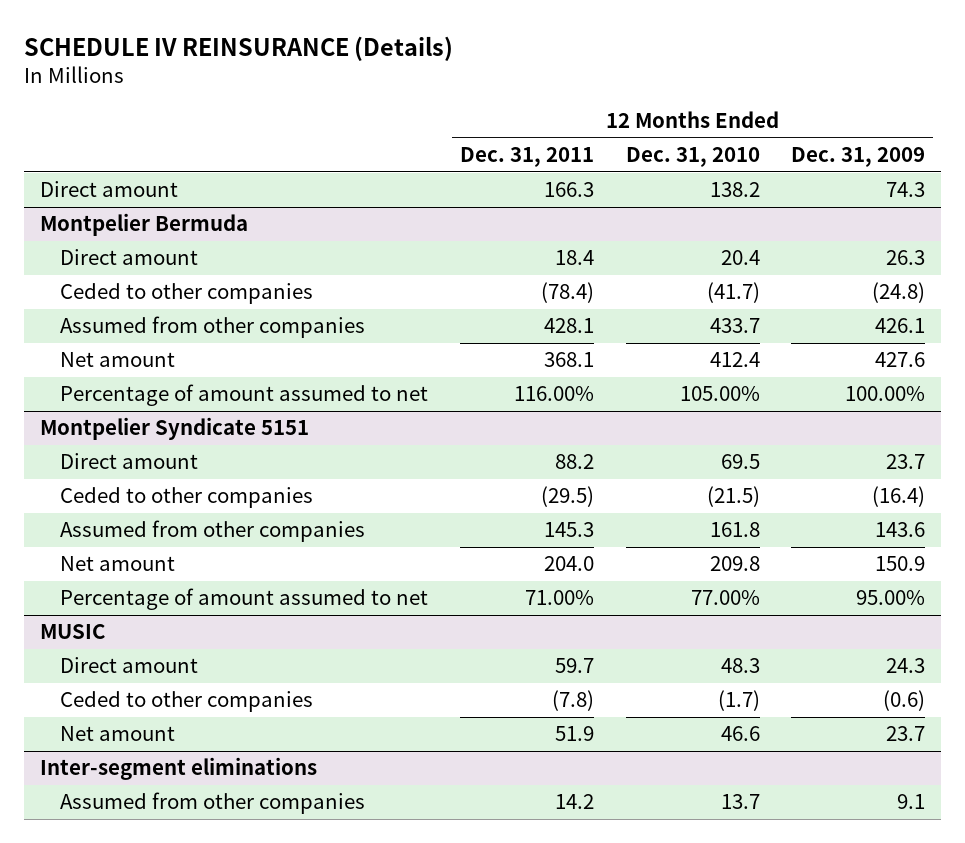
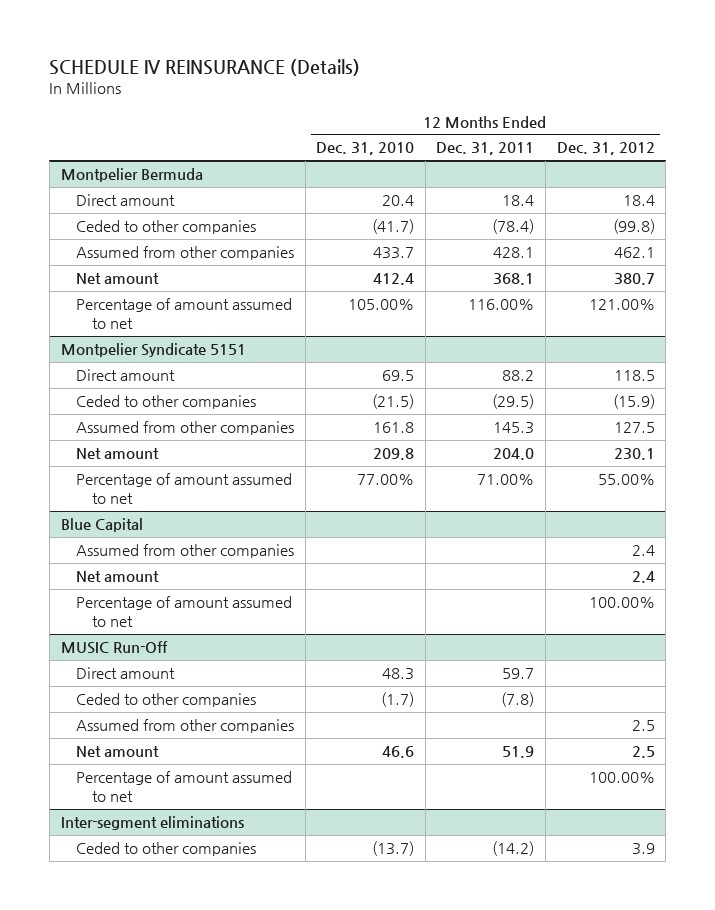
- | 12 Months Ended Dec. 31, 2011 | 12 Months Ended Dec. 31, 2010 | 12 Months Ended Dec. 31, 2009
+ | 12 Months Ended Dec. 31, 2010 | 12 Months Ended Dec. 31, 2011 | 12 Months Ended Dec. 31, 2012
- Direct amount | 166.3 | 138.2 | 74.3
- MUSIC
+ Blue Capital
+ Assumed from other companies | | | 2.4
+ Net amount | | | 2.4
+ Percentage of amount assumed to net | | | 100.00%
+ MUSIC Run-Off
+ Assumed from other companies | | | 2.5
+ Percentage of amount assumed to net | | | 100.00%
@ Inter-segment eliminations
- Assumed from other companies | 14.2 | 13.7 | 9.1
+ Ceded to other companies | (13.7) | (14.2) | 3.9

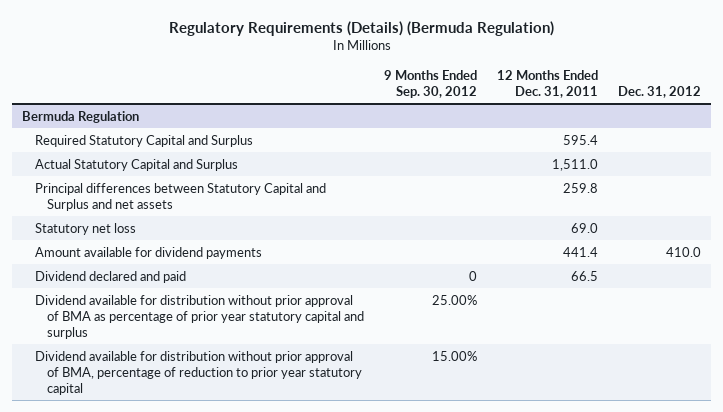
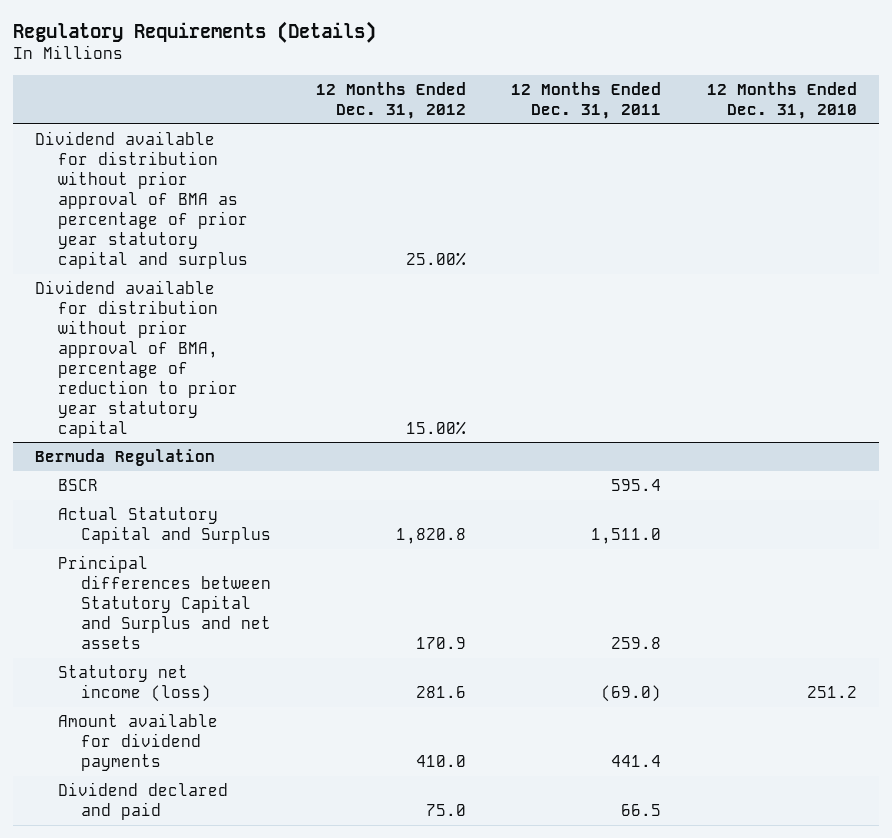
- Regulatory Requirements (Details) (Bermuda Regulation)
+ Regulatory Requirements (Details)
- | 9 Months Ended Sep. 30, 2012 | 12 Months Ended Dec. 31, 2011 | Dec. 31, 2012
+ | 12 Months Ended Dec. 31, 2012 | 12 Months Ended Dec. 31, 2011 | 12 Months Ended Dec. 31, 2010
+ Dividend available for distribution without prior approval of BMA as percentage of prior year statutory capital and surplus | 25.00% | |
+ Dividend available for distribution without prior approval of BMA, percentage of reduction to prior year statutory capital | 15.00% | |
@ Bermuda Regulation
- Required Statutory Capital and Surplus | | 595.4 |
+ BSCR | | 595.4 |
- Statutory net loss | | 69.0 |
+ Statutory net income (loss) | 281.6 | (69.0) | 251.2
- Dividend available for distribution without prior approval of BMA as percentage of prior year statutory capital and surplus | 25.00% | |
- Dividend available for distribution without prior approval of BMA, percentage of reduction to prior year statutory capital | 15.00% | |

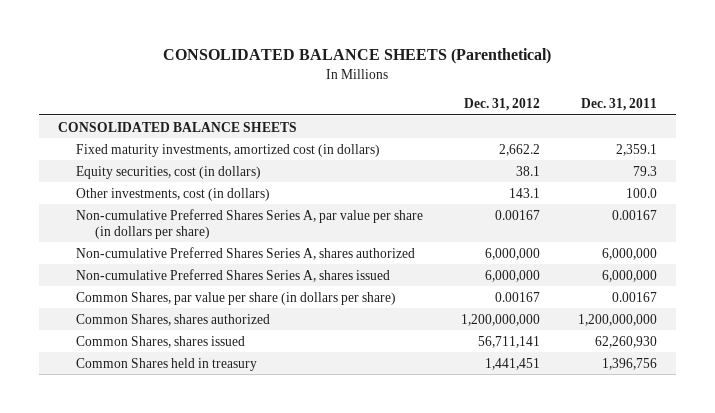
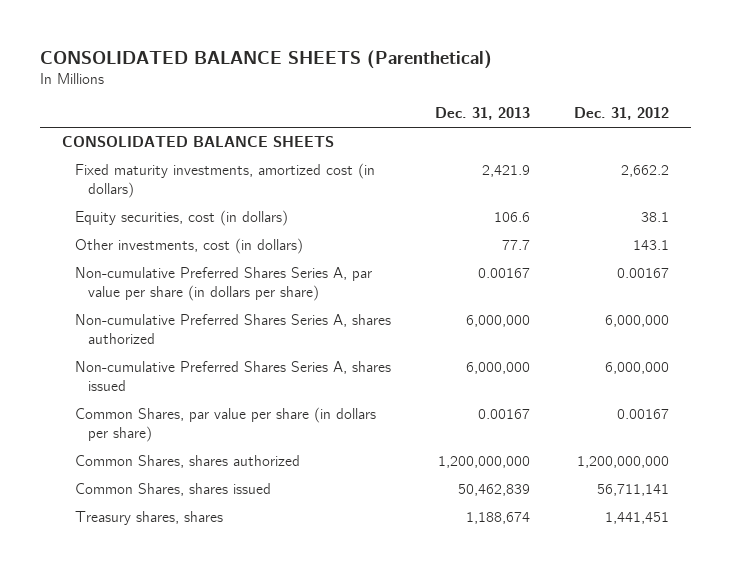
- | Dec. 31, 2012 | Dec. 31, 2011
+ | Dec. 31, 2013 | Dec. 31, 2012
- Common Shares held in treasury | 1,441,451 | 1,396,756
+ Treasury shares, shares | 1,188,674 | 1,441,451

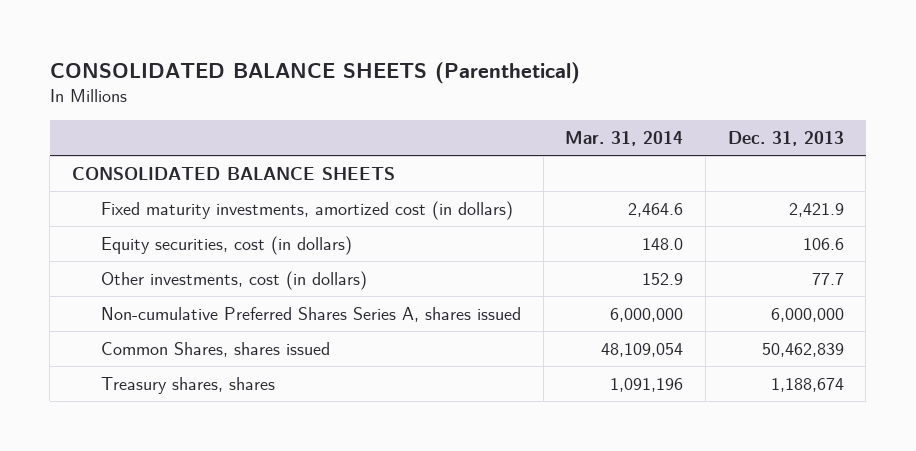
- | Dec. 31, 2013 | Dec. 31, 2012
+ | Mar. 31, 2014 | Dec. 31, 2013
- Non-cumulative Preferred Shares Series A, par value per share (in dollars per share) | 0.00167 | 0.00167
- Non-cumulative Preferred Shares Series A, shares authorized | 6,000,000 | 6,000,000
- Common Shares, par value per share (in dollars per share) | 0.00167 | 0.00167
- Common Shares, shares authorized | 1,200,000,000 | 1,200,000,000

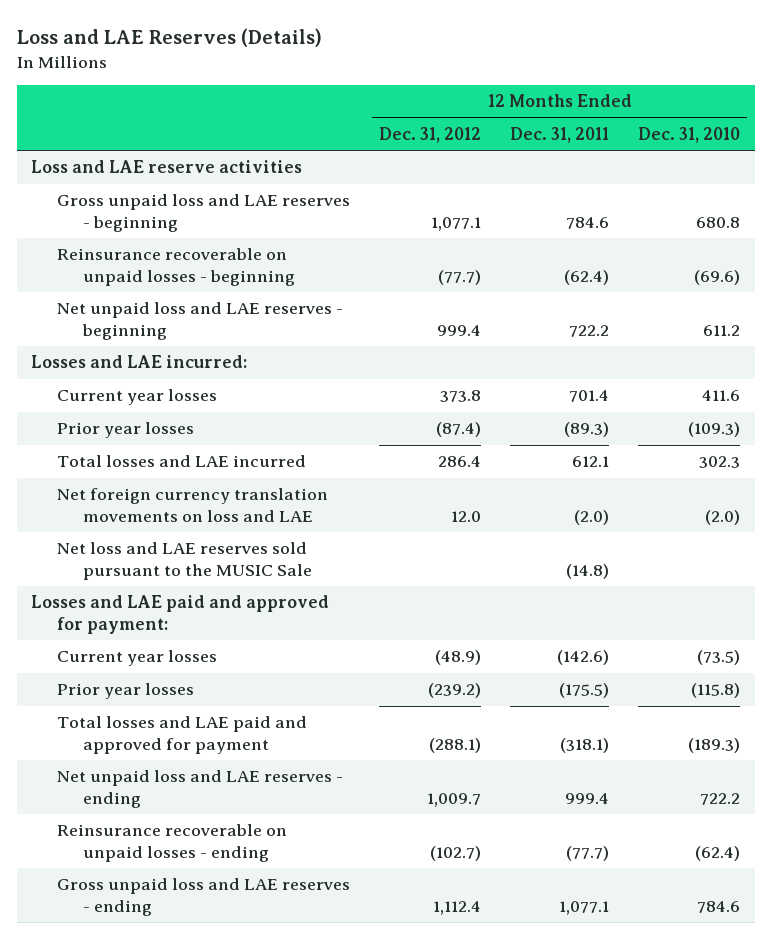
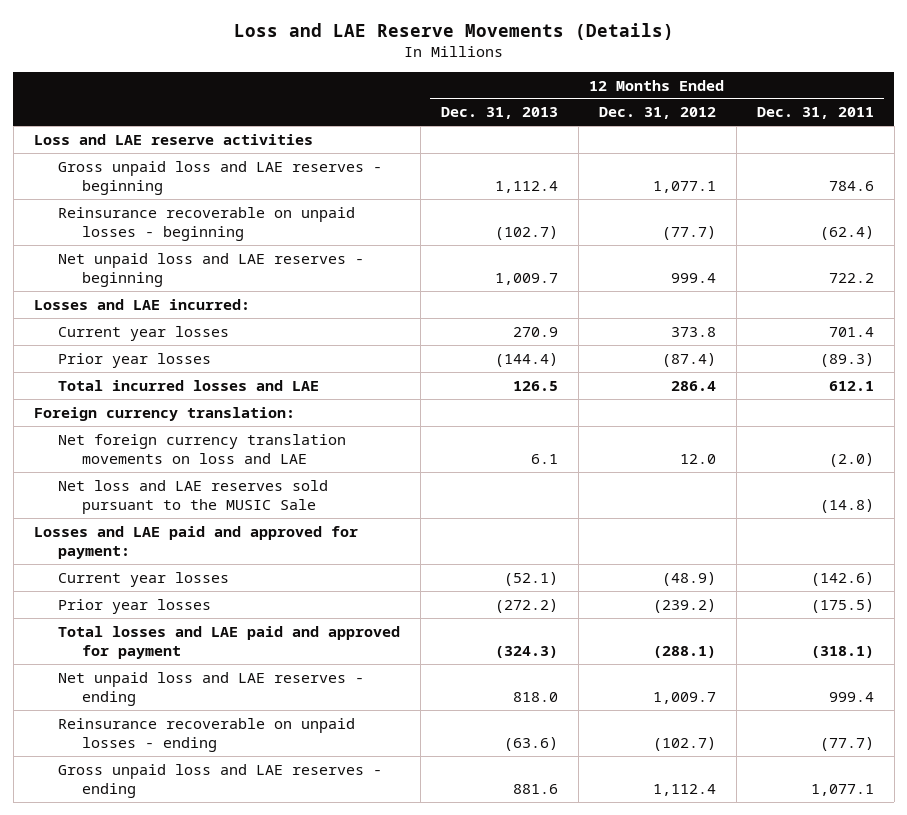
- Loss and LAE Reserves (Details)
+ Loss and LAE Reserve Movements (Details)
- | 12 Months Ended Dec. 31, 2012 | 12 Months Ended Dec. 31, 2011 | 12 Months Ended Dec. 31, 2010
+ | 12 Months Ended Dec. 31, 2013 | 12 Months Ended Dec. 31, 2012 | 12 Months Ended Dec. 31, 2011
- Total losses and LAE incurred | 286.4 | 612.1 | 302.3
+ Total incurred losses and LAE | 126.5 | 286.4 | 612.1
+ Foreign currency translation:

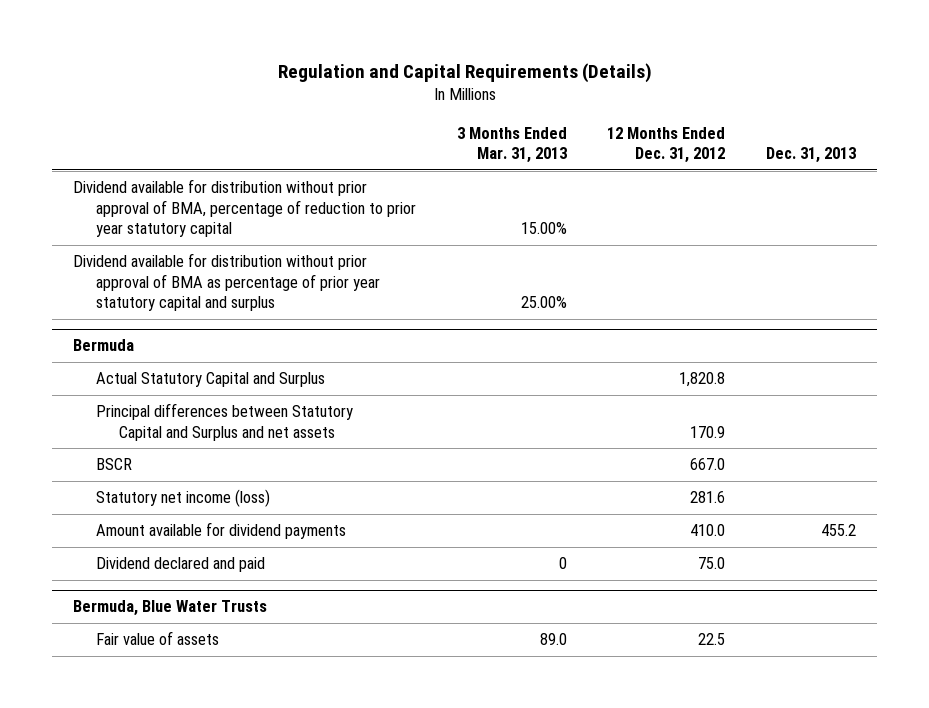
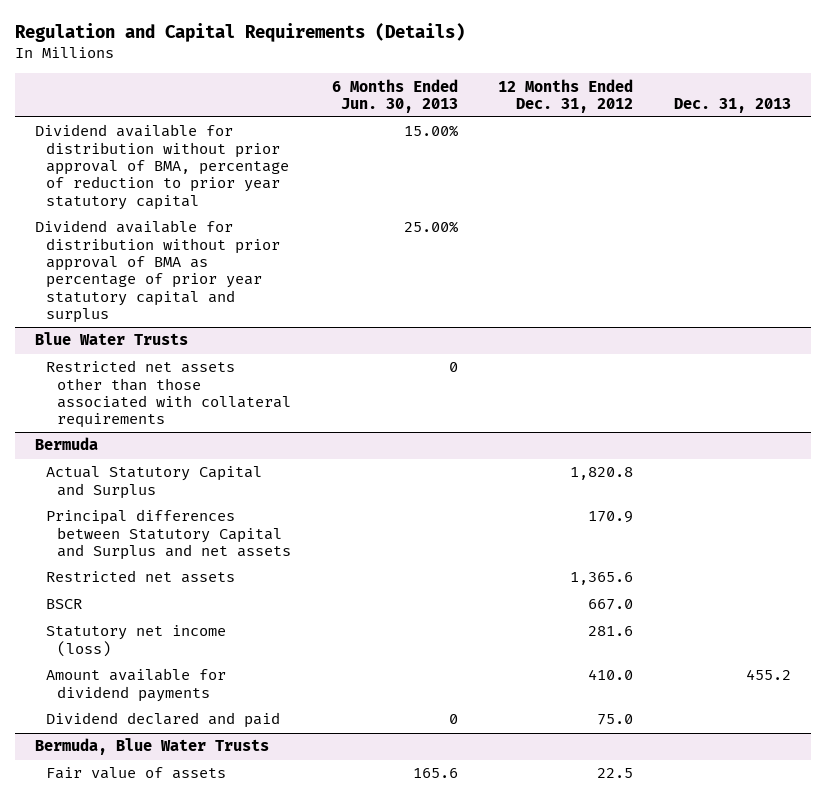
- | 3 Months Ended Mar. 31, 2013 | 12 Months Ended Dec. 31, 2012 | Dec. 31, 2013
+ | 6 Months Ended Jun. 30, 2013 | 12 Months Ended Dec. 31, 2012 | Dec. 31, 2013
+ Blue Water Trusts
+ Restricted net assets other than those associated with collateral requirements | 0 | |
@ Bermuda
+ Restricted net assets | | 1,365.6 |

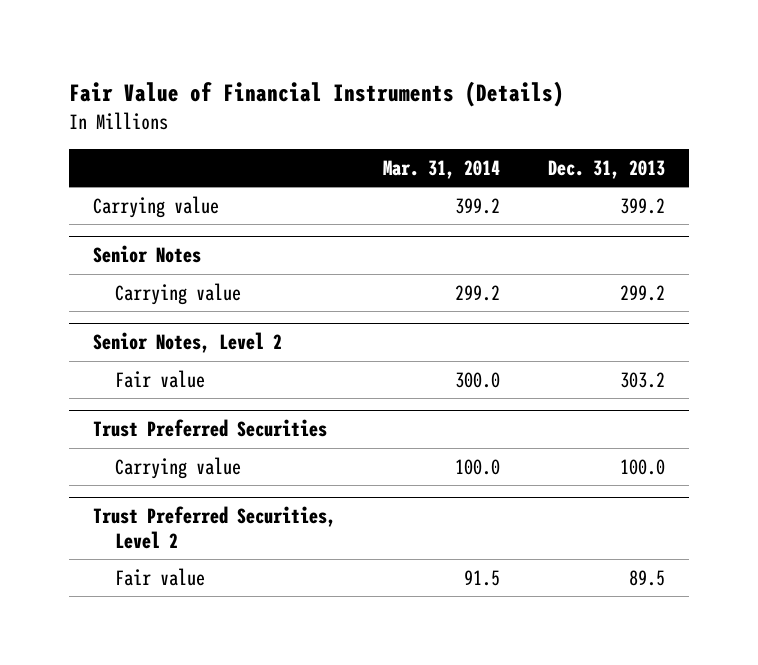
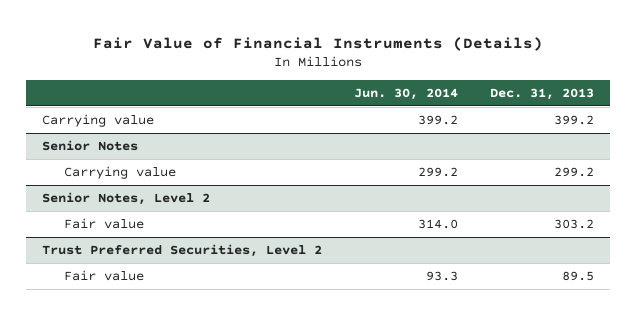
- | Mar. 31, 2014 | Dec. 31, 2013
+ | Jun. 30, 2014 | Dec. 31, 2013
- Trust Preferred Securities
- Carrying value | 100.0 | 100.0

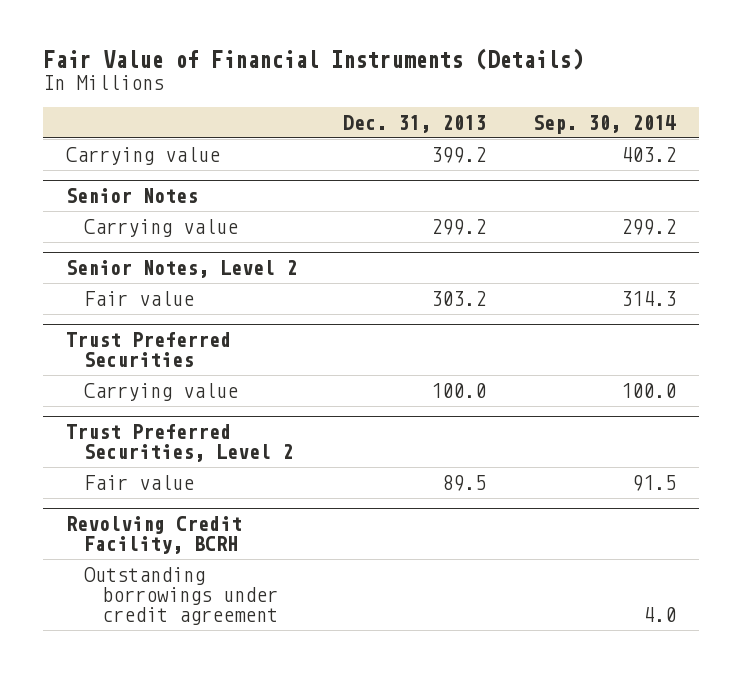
- | Jun. 30, 2014 | Dec. 31, 2013
+ | Dec. 31, 2013 | Sep. 30, 2014
+ Trust Preferred Securities
+ Carrying value | 100.0 | 100.0
+ Revolving Credit Facility, BCRH
+ Outstanding borrowings under credit agreement | | 4.0

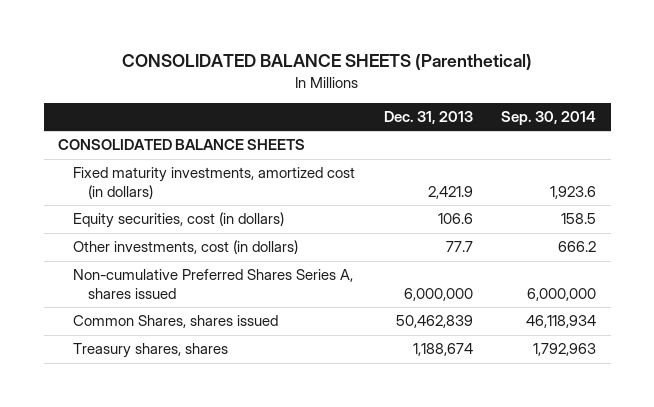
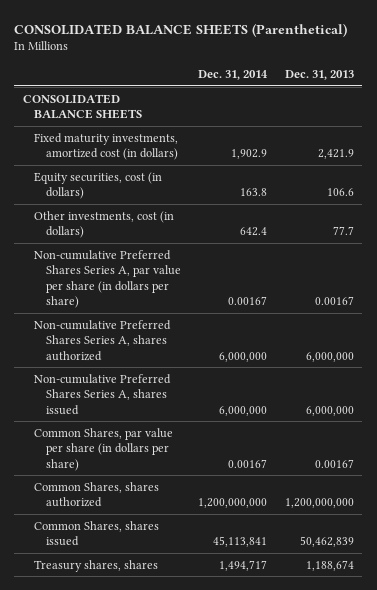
- | Dec. 31, 2013 | Sep. 30, 2014
+ | Dec. 31, 2014 | Dec. 31, 2013
+ Non-cumulative Preferred Shares Series A, par value per share (in dollars per share) | 0.00167 | 0.00167
+ Non-cumulative Preferred Shares Series A, shares authorized | 6,000,000 | 6,000,000
+ Common Shares, par value per share (in dollars per share) | 0.00167 | 0.00167
+ Common Shares, shares authorized | 1,200,000,000 | 1,200,000,000

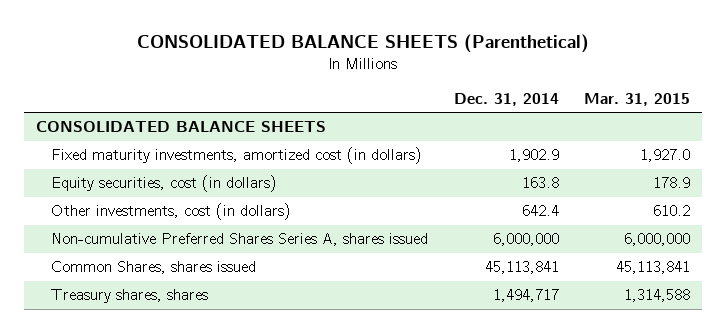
- | Dec. 31, 2014 | Dec. 31, 2013
+ | Dec. 31, 2014 | Mar. 31, 2015
- Non-cumulative Preferred Shares Series A, par value per share (in dollars per share) | 0.00167 | 0.00167
- Non-cumulative Preferred Shares Series A, shares authorized | 6,000,000 | 6,000,000
- Common Shares, par value per share (in dollars per share) | 0.00167 | 0.00167
- Common Shares, shares authorized | 1,200,000,000 | 1,200,000,000

